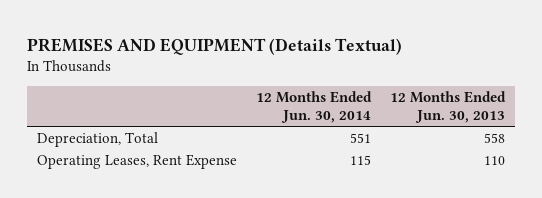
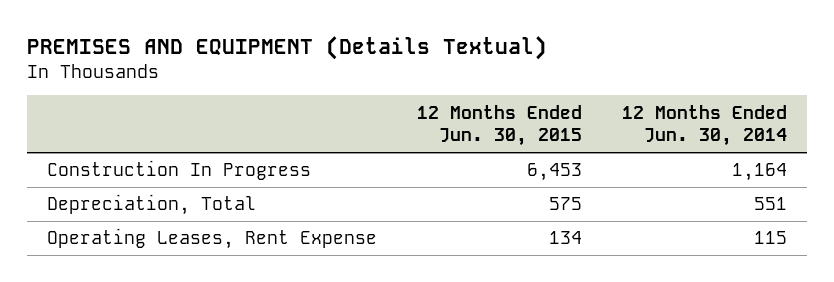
- | 12 Months Ended Jun. 30, 2014 | 12 Months Ended Jun. 30, 2013
+ | 12 Months Ended Jun. 30, 2015 | 12 Months Ended Jun. 30, 2014
+ Construction In Progress | 6,453 | 1,164

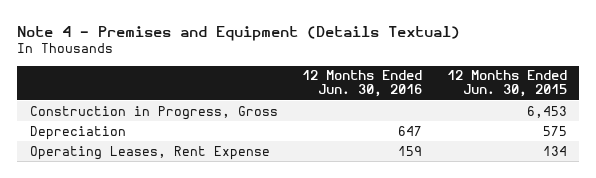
- PREMISES AND EQUIPMENT (Details Textual)
+ Note 4 - Premises and Equipment (Details Textual)
- | 12 Months Ended Jun. 30, 2015 | 12 Months Ended Jun. 30, 2014
+ | 12 Months Ended Jun. 30, 2016 | 12 Months Ended Jun. 30, 2015
- Construction In Progress | 6,453 | 1,164
- Depreciation, Total | 575 | 551
+ Construction in Progress, Gross | | 6,453
+ Depreciation | 647 | 575

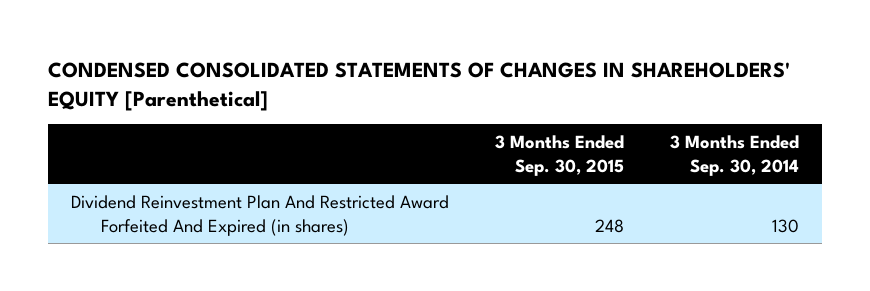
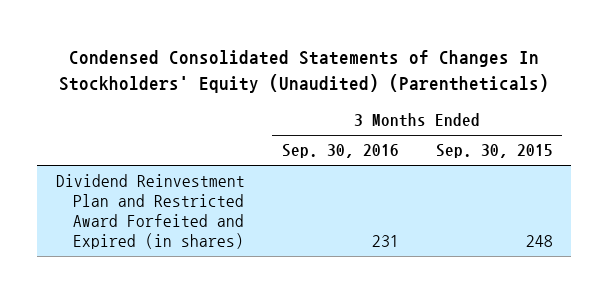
- CONDENSED CONSOLIDATED STATEMENTS OF CHANGES IN SHAREHOLDERS' EQUITY [Parenthetical]
+ Condensed Consolidated Statements of Changes In Stockholders' Equity (Unaudited) (Parentheticals)
- | 3 Months Ended Sep. 30, 2015 | 3 Months Ended Sep. 30, 2014
+ | 3 Months Ended Sep. 30, 2016 | 3 Months Ended Sep. 30, 2015
- Dividend Reinvestment Plan And Restricted Award Forfeited And Expired (in shares) | 248 | 130
+ Dividend Reinvestment Plan and Restricted Award Forfeited and Expired (in shares) | 231 | 248

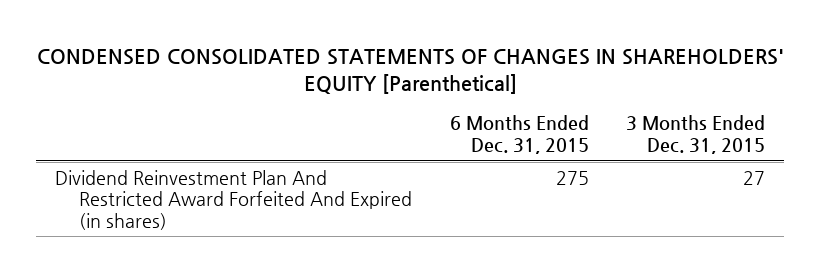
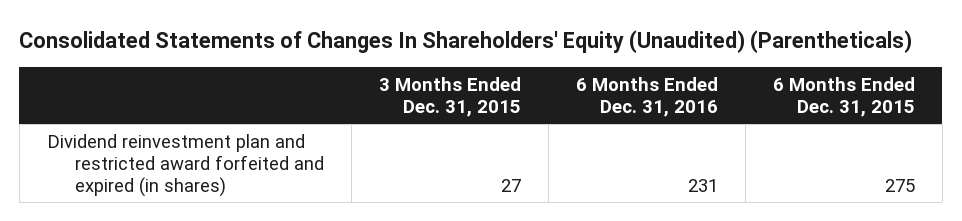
- CONDENSED CONSOLIDATED STATEMENTS OF CHANGES IN SHAREHOLDERS' EQUITY [Parenthetical]
+ Consolidated Statements of Changes In Shareholders' Equity (Unaudited) (Parentheticals)
- | 6 Months Ended Dec. 31, 2015 | 3 Months Ended Dec. 31, 2015
+ | 3 Months Ended Dec. 31, 2015 | 6 Months Ended Dec. 31, 2016 | 6 Months Ended Dec. 31, 2015
- Dividend Reinvestment Plan And Restricted Award Forfeited And Expired (in shares) | 275 | 27
+ Dividend reinvestment plan and restricted award forfeited and expired (in shares) | 27 | 231 | 275

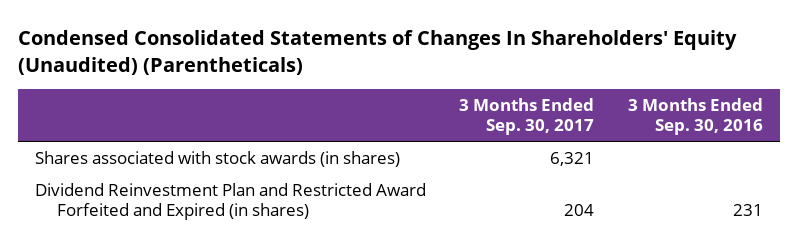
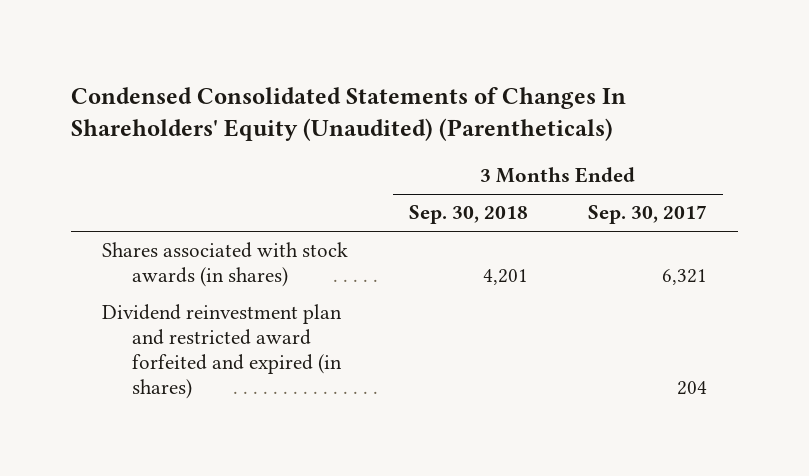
- | 3 Months Ended Sep. 30, 2017 | 3 Months Ended Sep. 30, 2016
+ | 3 Months Ended Sep. 30, 2018 | 3 Months Ended Sep. 30, 2017
- Dividend Reinvestment Plan and Restricted Award Forfeited and Expired (in shares) | 204 | 231
+ Dividend reinvestment plan and restricted award forfeited and expired (in shares) | | 204

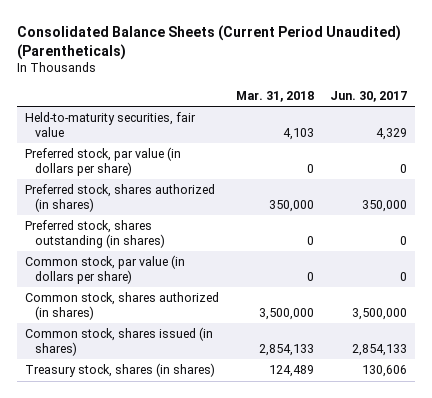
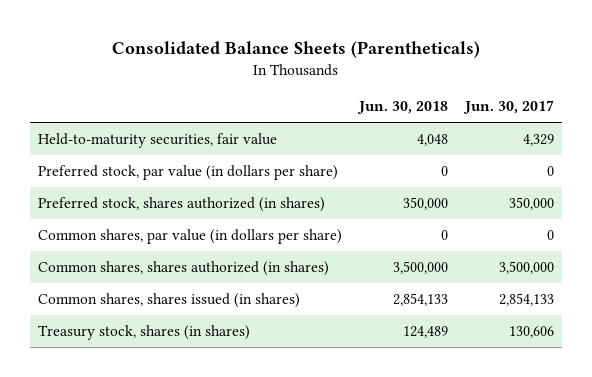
- Consolidated Balance Sheets (Current Period Unaudited) (Parentheticals)
+ Consolidated Balance Sheets (Parentheticals)
- | Mar. 31, 2018 | Jun. 30, 2017
+ | Jun. 30, 2018 | Jun. 30, 2017
- Preferred stock, shares outstanding (in shares) | 0 | 0
- Common stock, par value (in dollars per share) | 0 | 0
- Common stock, shares authorized (in shares) | 3,500,000 | 3,500,000
- Common stock, shares issued (in shares) | 2,854,133 | 2,854,133
+ Common shares, par value (in dollars per share) | 0 | 0
+ Common shares, shares authorized (in shares) | 3,500,000 | 3,500,000
+ Common shares, shares issued (in shares) | 2,854,133 | 2,854,133

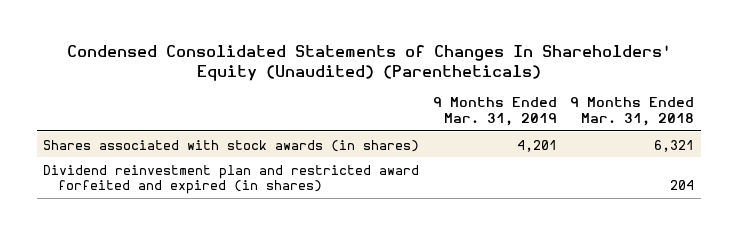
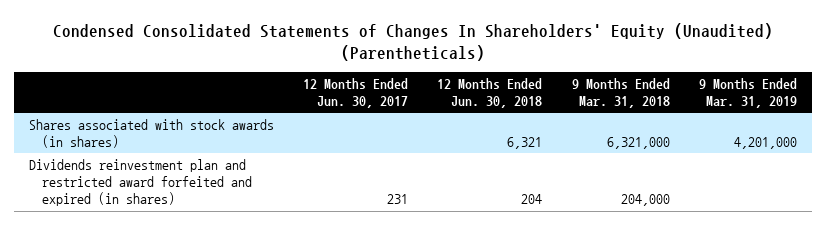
- | 9 Months Ended Mar. 31, 2019 | 9 Months Ended Mar. 31, 2018
+ | 12 Months Ended Jun. 30, 2017 | 12 Months Ended Jun. 30, 2018 | 9 Months Ended Mar. 31, 2018 | 9 Months Ended Mar. 31, 2019
- Shares associated with stock awards (in shares) | 4,201 | 6,321
- Dividend reinvestment plan and restricted award forfeited and expired (in shares) | | 204
+ Shares associated with stock awards (in shares) | | 6,321 | 6,321,000 | 4,201,000
+ Dividends reinvestment plan and restricted award forfeited and expired (in shares) | 231 | 204 | 204,000 |

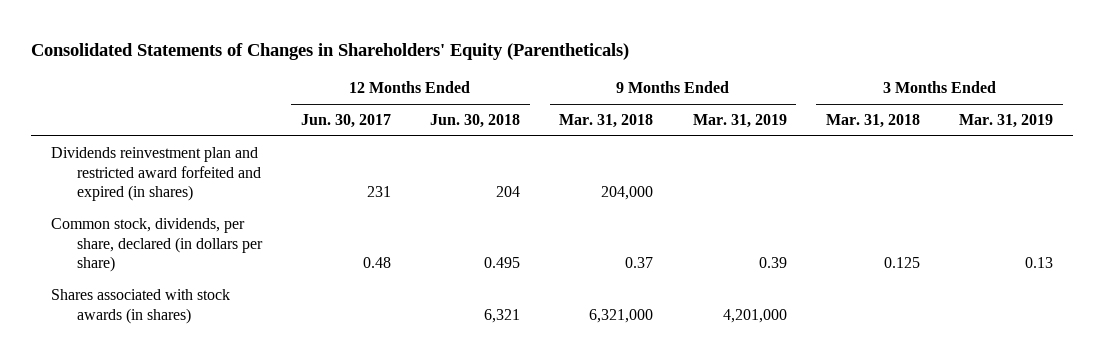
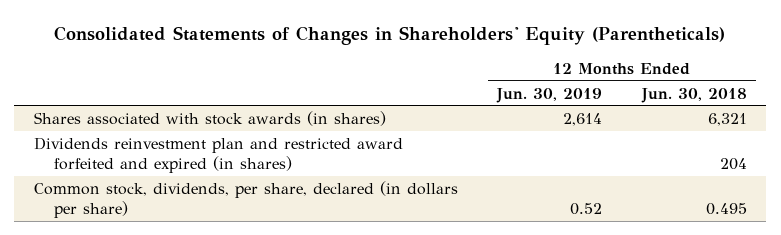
- | 12 Months Ended Jun. 30, 2017 | 12 Months Ended Jun. 30, 2018 | 9 Months Ended Mar. 31, 2018 | 9 Months Ended Mar. 31, 2019 | 3 Months Ended Mar. 31, 2018 | 3 Months Ended Mar. 31, 2019
+ | 12 Months Ended Jun. 30, 2019 | 12 Months Ended Jun. 30, 2018
moved up: Shares associated with stock awards (in shares) | 2,614 | 6,321

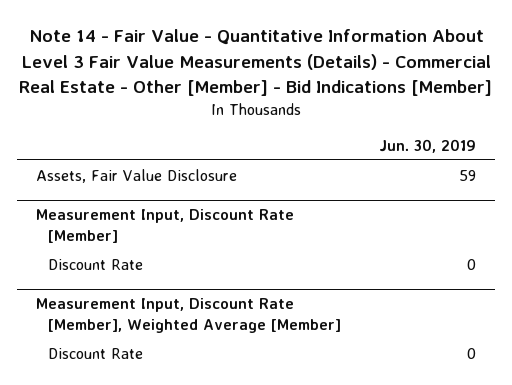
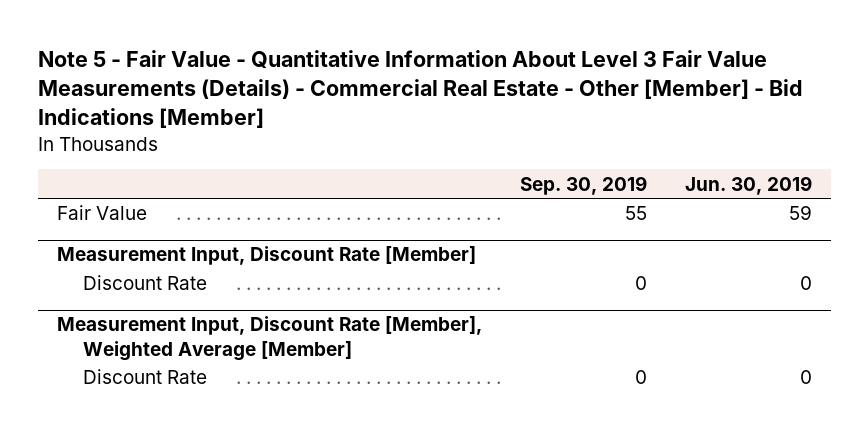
- Note 14 - Fair Value - Quantitative Information About Level 3 Fair Value Measurements (Details) - Commercial Real Estate - Other [Member] - Bid Indications [Member]
+ Note 5 - Fair Value - Quantitative Information About Level 3 Fair Value Measurements (Details) - Commercial Real Estate - Other [Member] - Bid Indications [Member]
- | Jun. 30, 2019
+ | Sep. 30, 2019 | Jun. 30, 2019
- Assets, Fair Value Disclosure | 59
+ Fair Value | 55 | 59

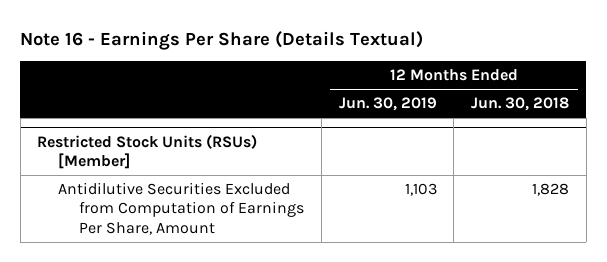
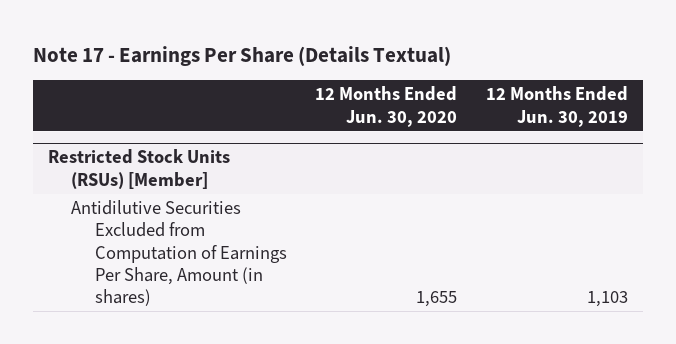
- Note 16 - Earnings Per Share (Details Textual)
+ Note 17 - Earnings Per Share (Details Textual)
- | 12 Months Ended Jun. 30, 2019 | 12 Months Ended Jun. 30, 2018
+ | 12 Months Ended Jun. 30, 2020 | 12 Months Ended Jun. 30, 2019
@ Restricted Stock Units (RSUs) [Member]
- Antidilutive Securities Excluded from Computation of Earnings Per Share, Amount | 1,103 | 1,828
+ Antidilutive Securities Excluded from Computation of Earnings Per Share, Amount (in shares) | 1,655 | 1,103

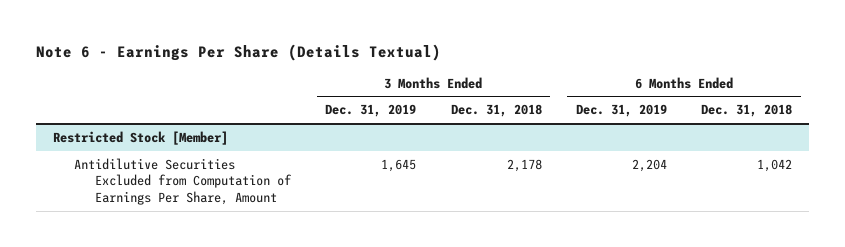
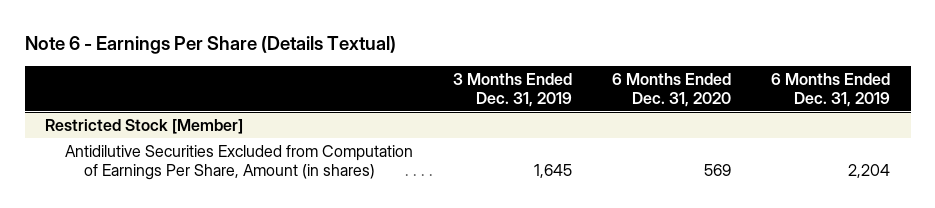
- | 3 Months Ended Dec. 31, 2019 | 3 Months Ended Dec. 31, 2018 | 6 Months Ended Dec. 31, 2019 | 6 Months Ended Dec. 31, 2018
+ | 3 Months Ended Dec. 31, 2019 | 6 Months Ended Dec. 31, 2020 | 6 Months Ended Dec. 31, 2019
@ Restricted Stock [Member]
- Antidilutive Securities Excluded from Computation of Earnings Per Share, Amount | 1,645 | 2,178 | 2,204 | 1,042
+ Antidilutive Securities Excluded from Computation of Earnings Per Share, Amount (in shares) | 1,645 | 569 | 2,204

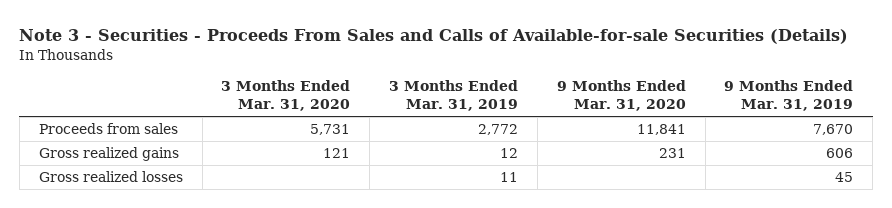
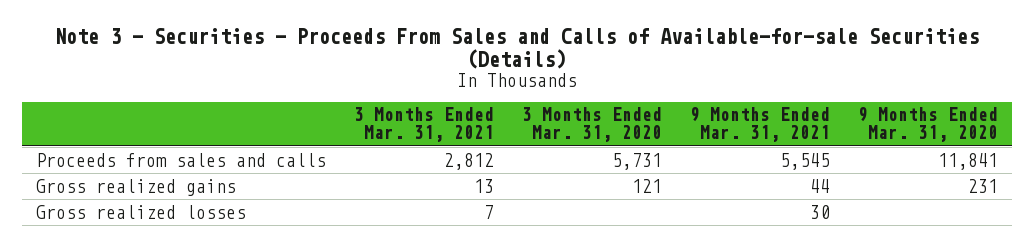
- | 3 Months Ended Mar. 31, 2020 | 3 Months Ended Mar. 31, 2019 | 9 Months Ended Mar. 31, 2020 | 9 Months Ended Mar. 31, 2019
+ | 3 Months Ended Mar. 31, 2021 | 3 Months Ended Mar. 31, 2020 | 9 Months Ended Mar. 31, 2021 | 9 Months Ended Mar. 31, 2020
- Proceeds from sales | 5,731 | 2,772 | 11,841 | 7,670
+ Proceeds from sales and calls | 2,812 | 5,731 | 5,545 | 11,841

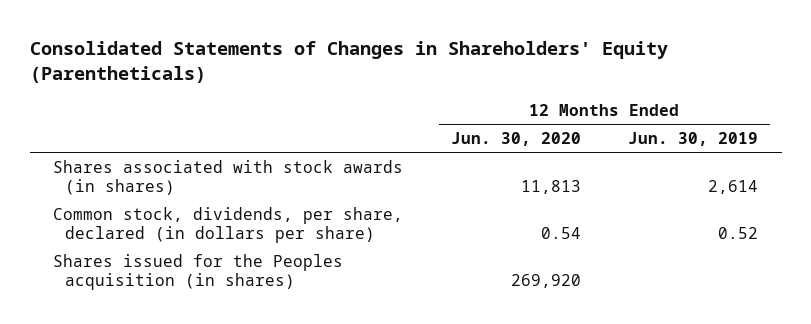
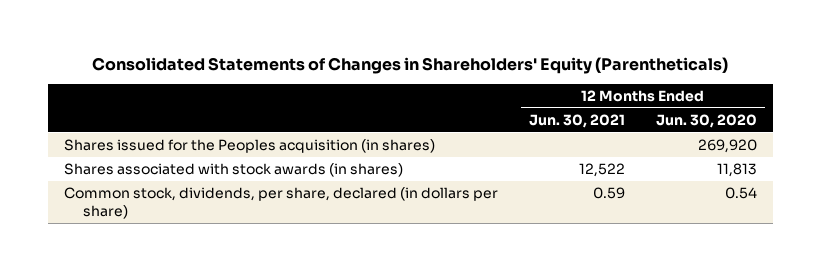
- | 12 Months Ended Jun. 30, 2020 | 12 Months Ended Jun. 30, 2019
+ | 12 Months Ended Jun. 30, 2021 | 12 Months Ended Jun. 30, 2020
moved up: Shares issued for the Peoples acquisition (in shares) | | 269,920

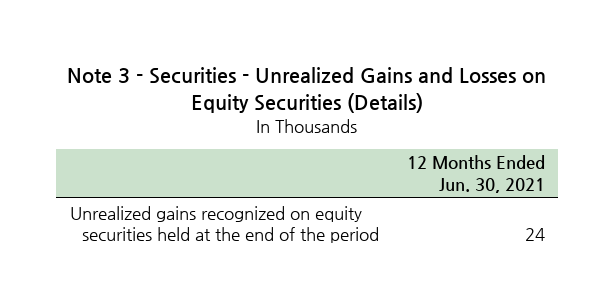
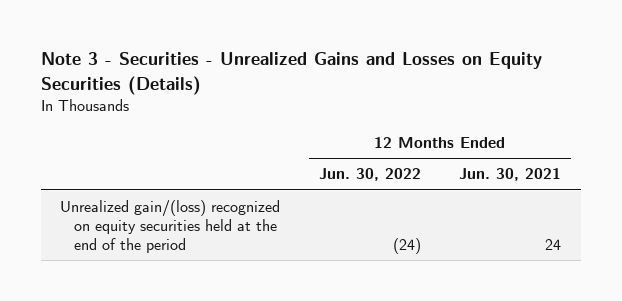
- | 12 Months Ended Jun. 30, 2021
+ | 12 Months Ended Jun. 30, 2022 | 12 Months Ended Jun. 30, 2021
- Unrealized gains recognized on equity securities held at the end of the period | 24
+ Unrealized gain/(loss) recognized on equity securities held at the end of the period | (24) | 24

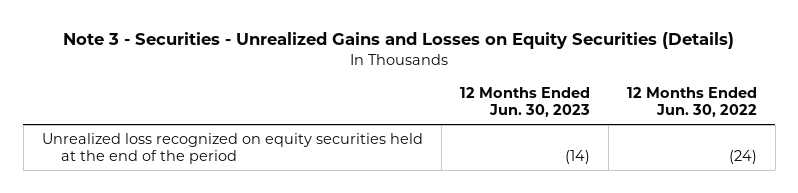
- | 12 Months Ended Jun. 30, 2022 | 12 Months Ended Jun. 30, 2021
+ | 12 Months Ended Jun. 30, 2023 | 12 Months Ended Jun. 30, 2022
- Unrealized gain/(loss) recognized on equity securities held at the end of the period | (24) | 24
+ Unrealized loss recognized on equity securities held at the end of the period | (14) | (24)

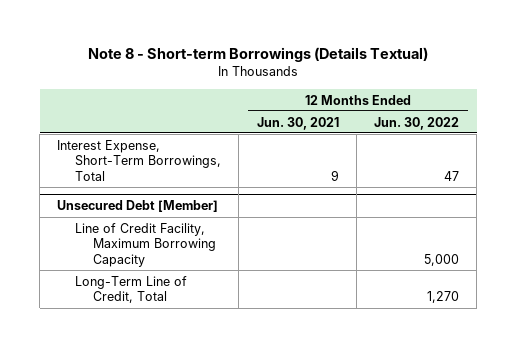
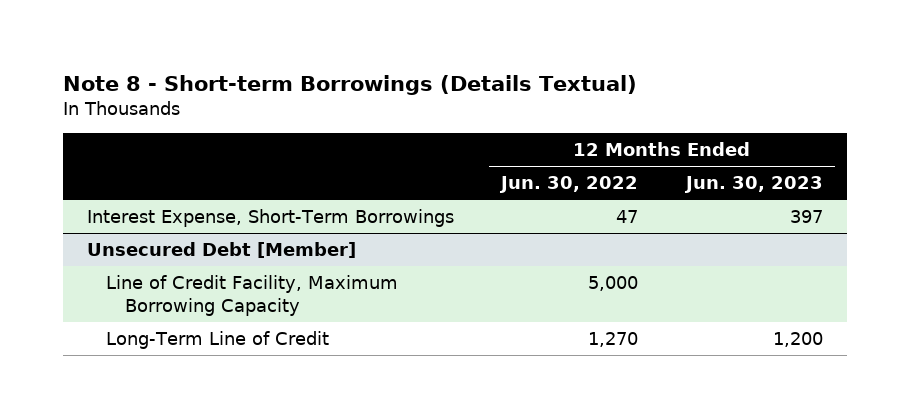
- | 12 Months Ended Jun. 30, 2021 | 12 Months Ended Jun. 30, 2022
+ | 12 Months Ended Jun. 30, 2022 | 12 Months Ended Jun. 30, 2023
- Interest Expense, Short-Term Borrowings, Total | 9 | 47
+ Interest Expense, Short-Term Borrowings | 47 | 397
@ Unsecured Debt [Member]
- Long-Term Line of Credit, Total | | 1,270
+ Long-Term Line of Credit | 1,270 | 1,200

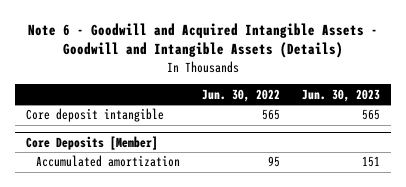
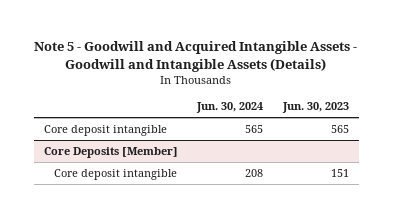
- Note 6 - Goodwill and Acquired Intangible Assets - Goodwill and Intangible Assets (Details)
+ Note 5 - Goodwill and Acquired Intangible Assets - Goodwill and Intangible Assets (Details)
- | Jun. 30, 2022 | Jun. 30, 2023
+ | Jun. 30, 2024 | Jun. 30, 2023
@ Core Deposits [Member]
- Accumulated amortization | 95 | 151
+ Core deposit intangible | 208 | 151

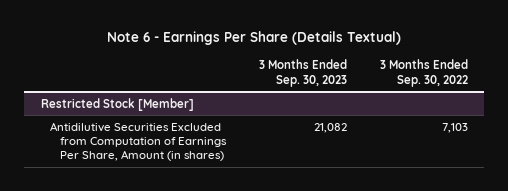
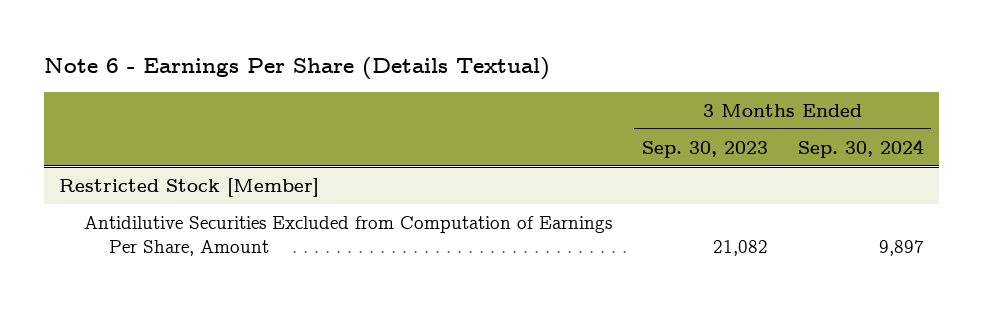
- | 3 Months Ended Sep. 30, 2023 | 3 Months Ended Sep. 30, 2022
+ | 3 Months Ended Sep. 30, 2023 | 3 Months Ended Sep. 30, 2024
@ Restricted Stock [Member]
- Antidilutive Securities Excluded from Computation of Earnings Per Share, Amount (in shares) | 21,082 | 7,103
+ Antidilutive Securities Excluded from Computation of Earnings Per Share, Amount | 21,082 | 9,897

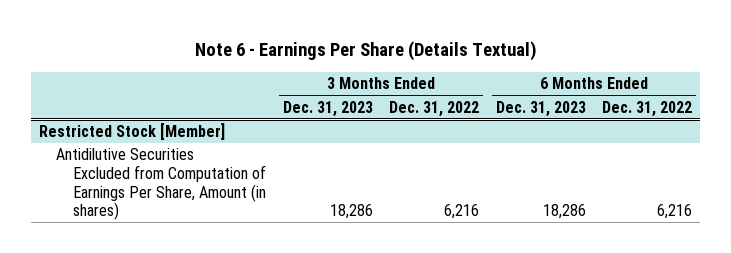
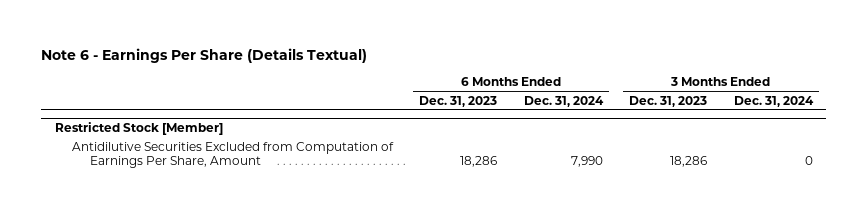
- | 3 Months Ended Dec. 31, 2023 | 3 Months Ended Dec. 31, 2022 | 6 Months Ended Dec. 31, 2023 | 6 Months Ended Dec. 31, 2022
+ | 6 Months Ended Dec. 31, 2023 | 6 Months Ended Dec. 31, 2024 | 3 Months Ended Dec. 31, 2023 | 3 Months Ended Dec. 31, 2024
@ Restricted Stock [Member]
- Antidilutive Securities Excluded from Computation of Earnings Per Share, Amount (in shares) | 18,286 | 6,216 | 18,286 | 6,216
+ Antidilutive Securities Excluded from Computation of Earnings Per Share, Amount | 18,286 | 7,990 | 18,286 | 0

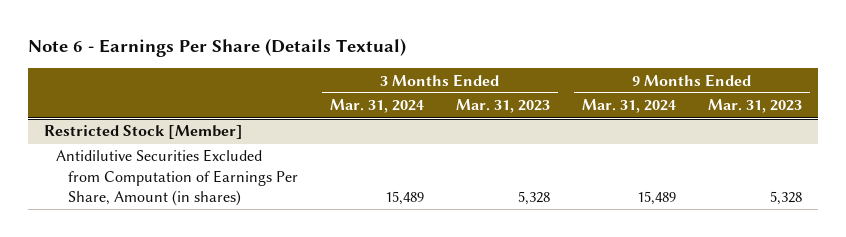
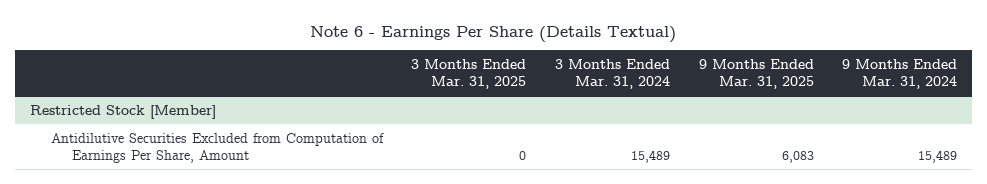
- | 3 Months Ended Mar. 31, 2024 | 3 Months Ended Mar. 31, 2023 | 9 Months Ended Mar. 31, 2024 | 9 Months Ended Mar. 31, 2023
+ | 3 Months Ended Mar. 31, 2025 | 3 Months Ended Mar. 31, 2024 | 9 Months Ended Mar. 31, 2025 | 9 Months Ended Mar. 31, 2024
@ Restricted Stock [Member]
- Antidilutive Securities Excluded from Computation of Earnings Per Share, Amount (in shares) | 15,489 | 5,328 | 15,489 | 5,328
+ Antidilutive Securities Excluded from Computation of Earnings Per Share, Amount | 0 | 15,489 | 6,083 | 15,489

